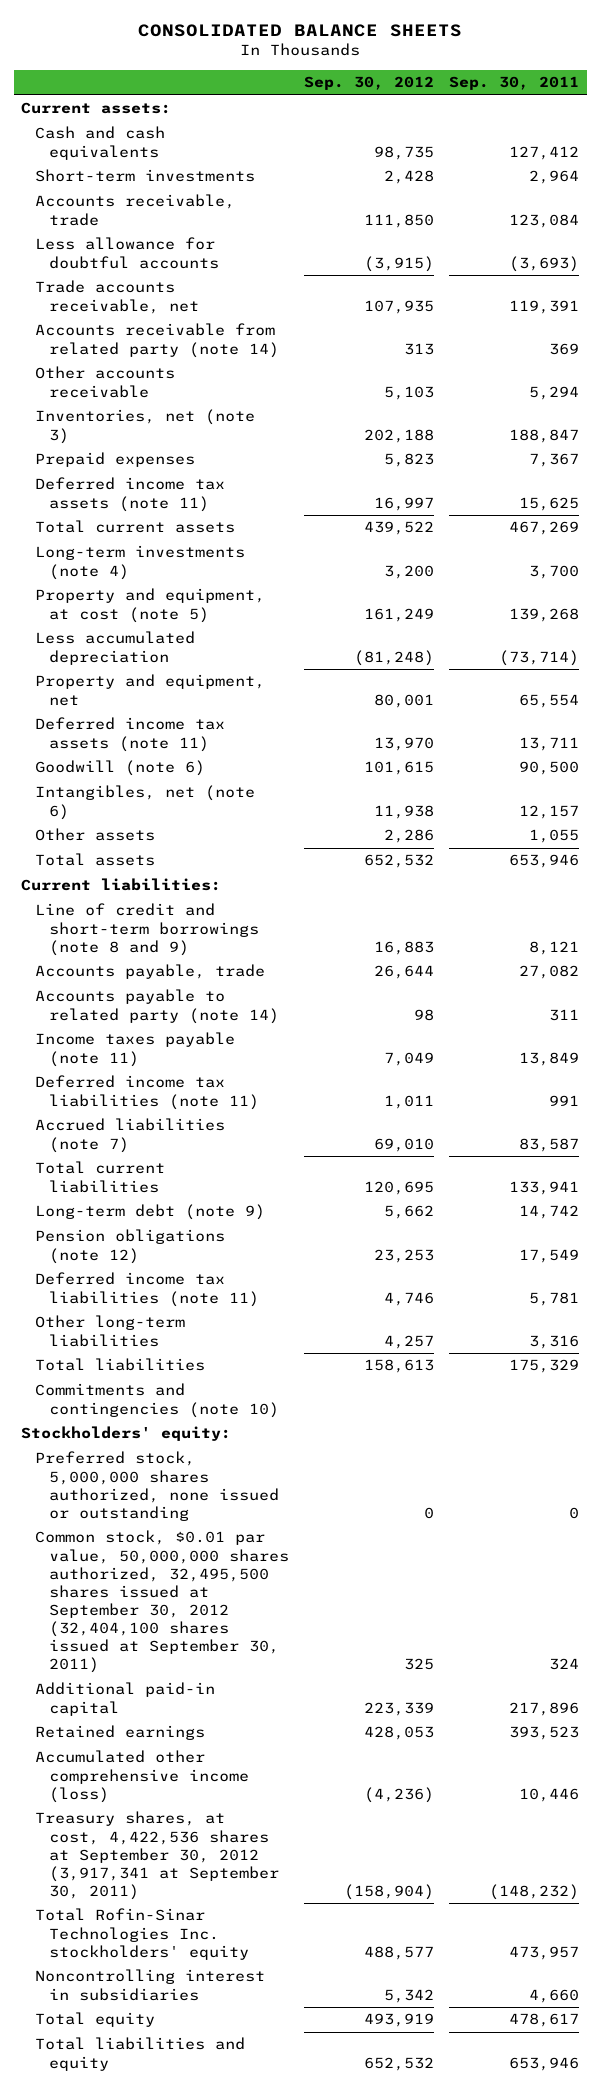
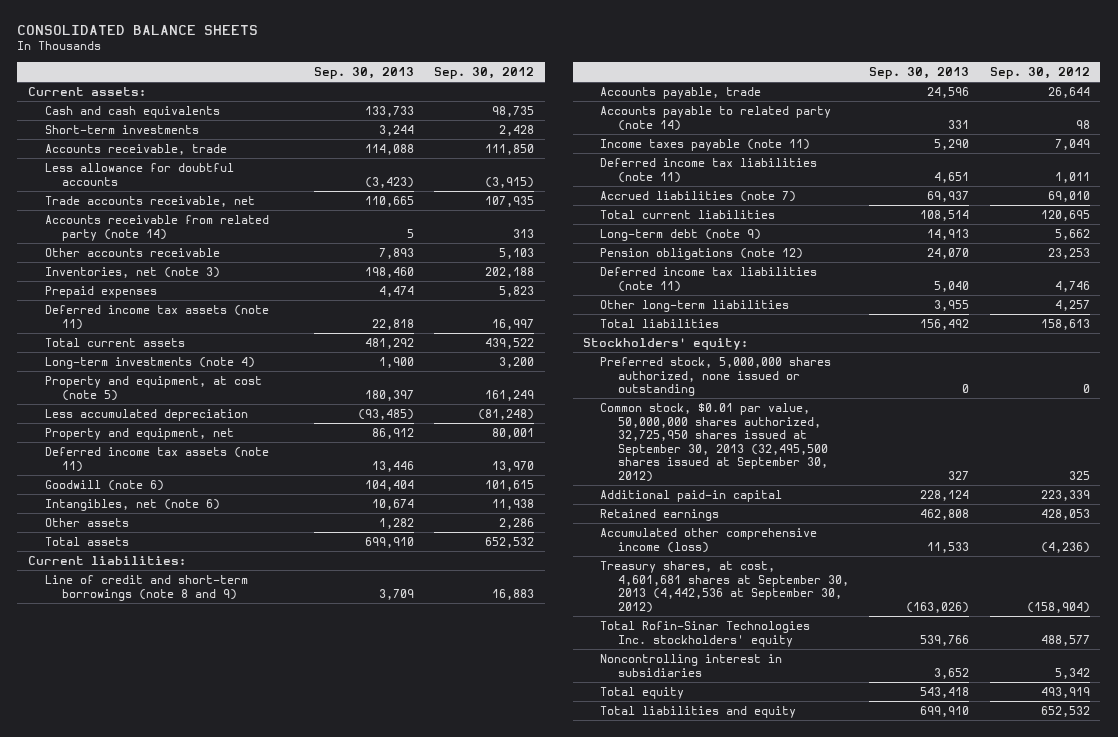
- | Sep. 30, 2012 | Sep. 30, 2011
+ | Sep. 30, 2013 | Sep. 30, 2012
- Commitments and contingencies (note 10)
- Common stock, $0.01 par value, 50,000,000 shares authorized, 32,495,500 shares issued at September 30, 2012 (32,404,100 shares issued at September 30, 2011) | 325 | 324
+ Common stock, $0.01 par value, 50,000,000 shares authorized, 32,725,950 shares issued at September 30, 2013 (32,495,500 shares issued at September 30, 2012) | 327 | 325
- Treasury shares, at cost, 4,422,536 shares at September 30, 2012 (3,917,341 at September 30, 2011) | (158,904) | (148,232)
+ Treasury shares, at cost, 4,601,681 shares at September 30, 2013 (4,442,536 at September 30, 2012) | (163,026) | (158,904)

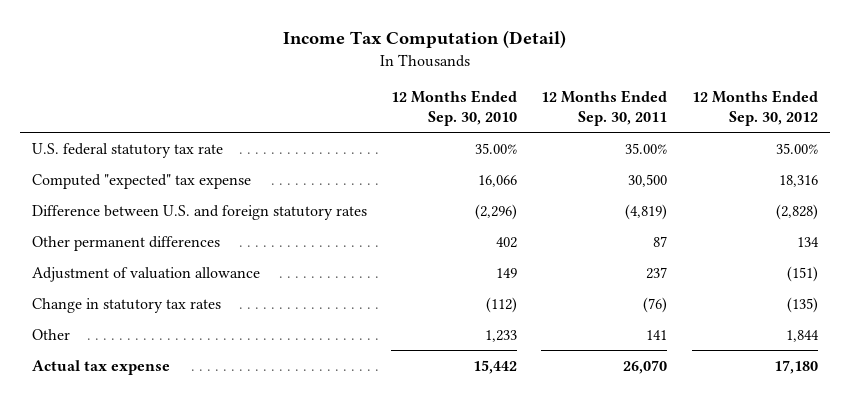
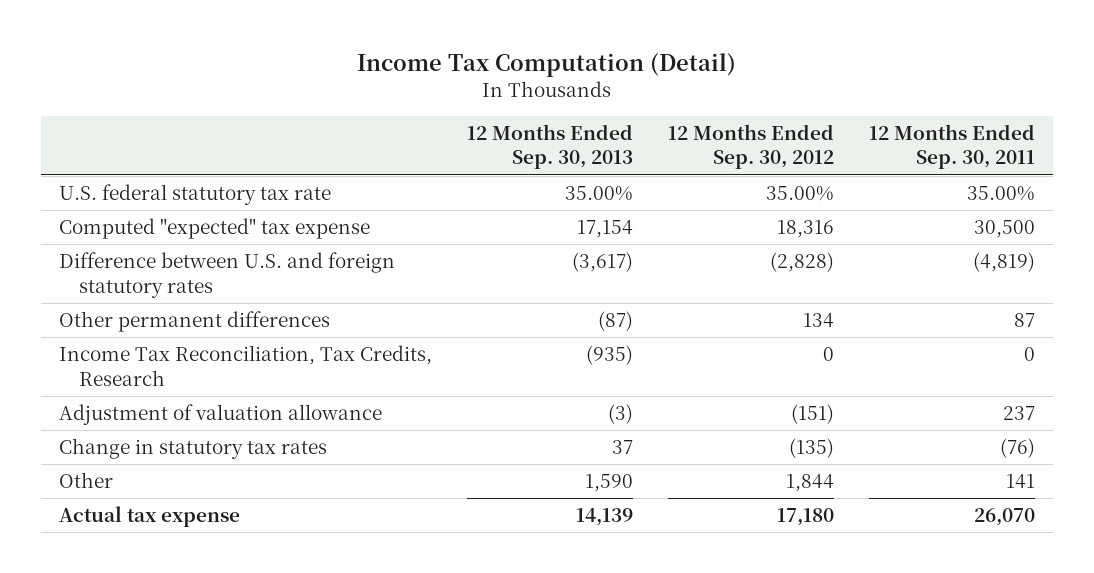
- | 12 Months Ended Sep. 30, 2010 | 12 Months Ended Sep. 30, 2011 | 12 Months Ended Sep. 30, 2012
+ | 12 Months Ended Sep. 30, 2013 | 12 Months Ended Sep. 30, 2012 | 12 Months Ended Sep. 30, 2011
+ Income Tax Reconciliation, Tax Credits, Research | (935) | 0 | 0

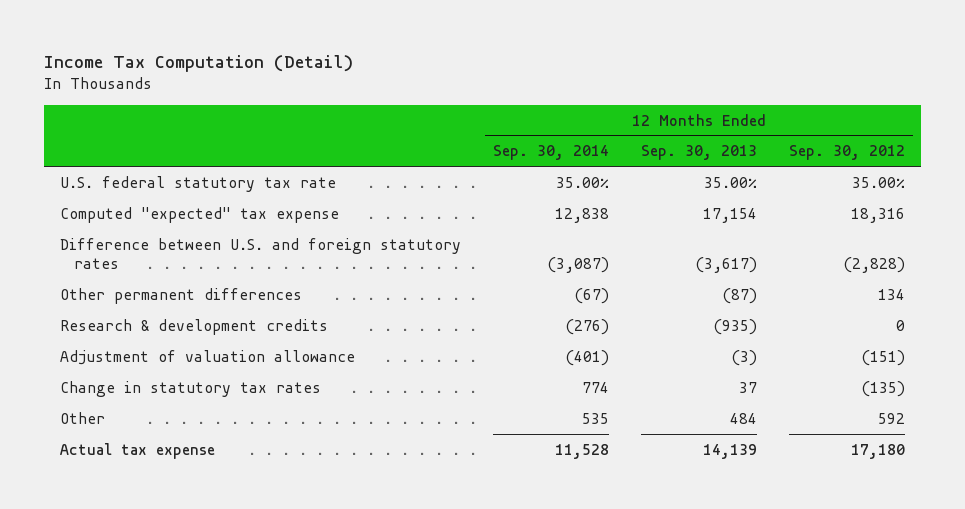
- | 12 Months Ended Sep. 30, 2013 | 12 Months Ended Sep. 30, 2012 | 12 Months Ended Sep. 30, 2011
+ | 12 Months Ended Sep. 30, 2014 | 12 Months Ended Sep. 30, 2013 | 12 Months Ended Sep. 30, 2012
- Income Tax Reconciliation, Tax Credits, Research | (935) | 0 | 0
+ Research & development credits | (276) | (935) | 0
- Other | 1,590 | 1,844 | 141
+ Other | 535 | 484 | 592

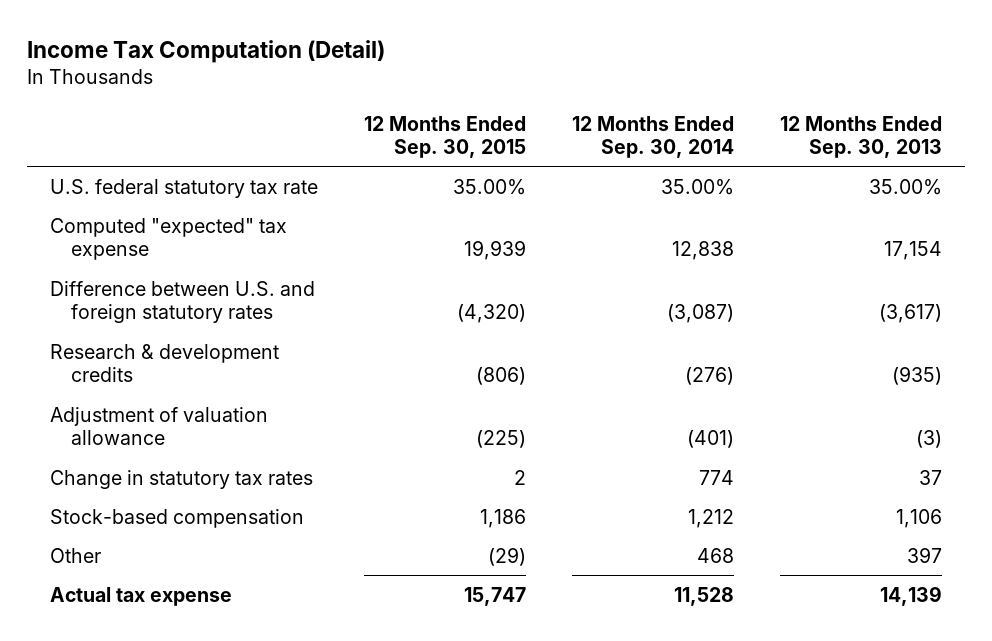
- | 12 Months Ended Sep. 30, 2014 | 12 Months Ended Sep. 30, 2013 | 12 Months Ended Sep. 30, 2012
+ | 12 Months Ended Sep. 30, 2015 | 12 Months Ended Sep. 30, 2014 | 12 Months Ended Sep. 30, 2013
- Other permanent differences | (67) | (87) | 134
- Other | 535 | 484 | 592
+ Stock-based compensation | 1,186 | 1,212 | 1,106
+ Other | (29) | 468 | 397

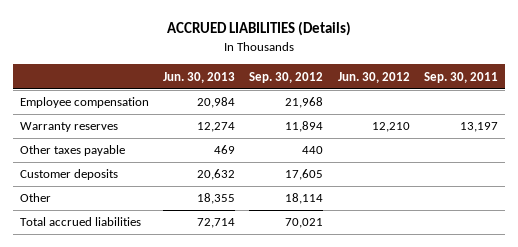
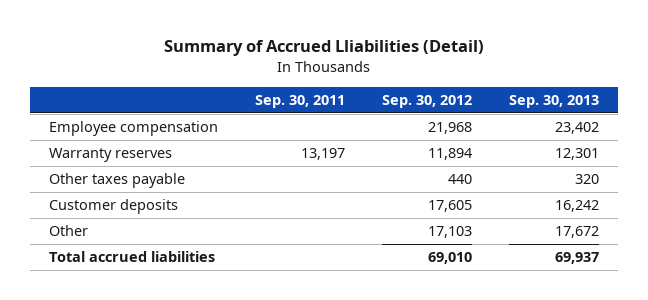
- ACCRUED LIABILITIES (Details)
+ Summary of Accrued Lliabilities (Detail)
- | Jun. 30, 2013 | Sep. 30, 2012 | Jun. 30, 2012 | Sep. 30, 2011
+ | Sep. 30, 2011 | Sep. 30, 2012 | Sep. 30, 2013
- Other | 18,355 | 18,114 | |
- Total accrued liabilities | 72,714 | 70,021 | |
+ Other | | 17,103 | 17,672
+ Total accrued liabilities | | 69,010 | 69,937

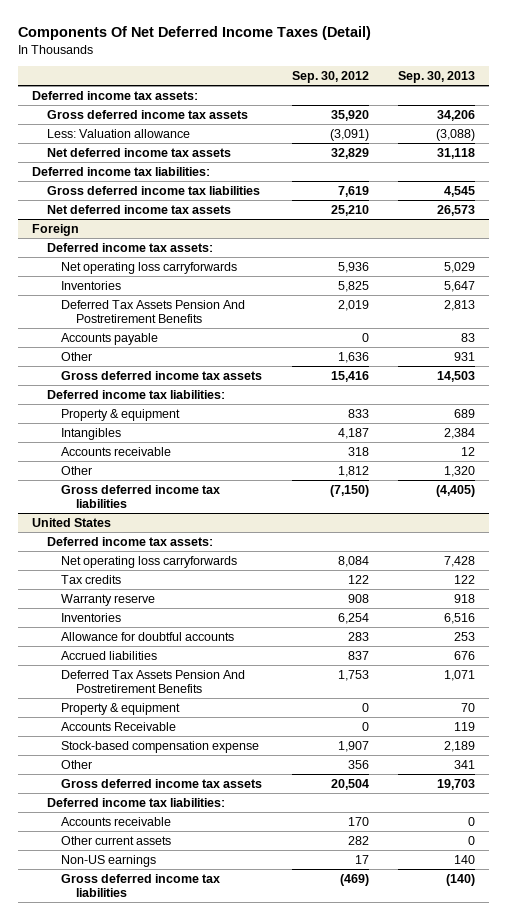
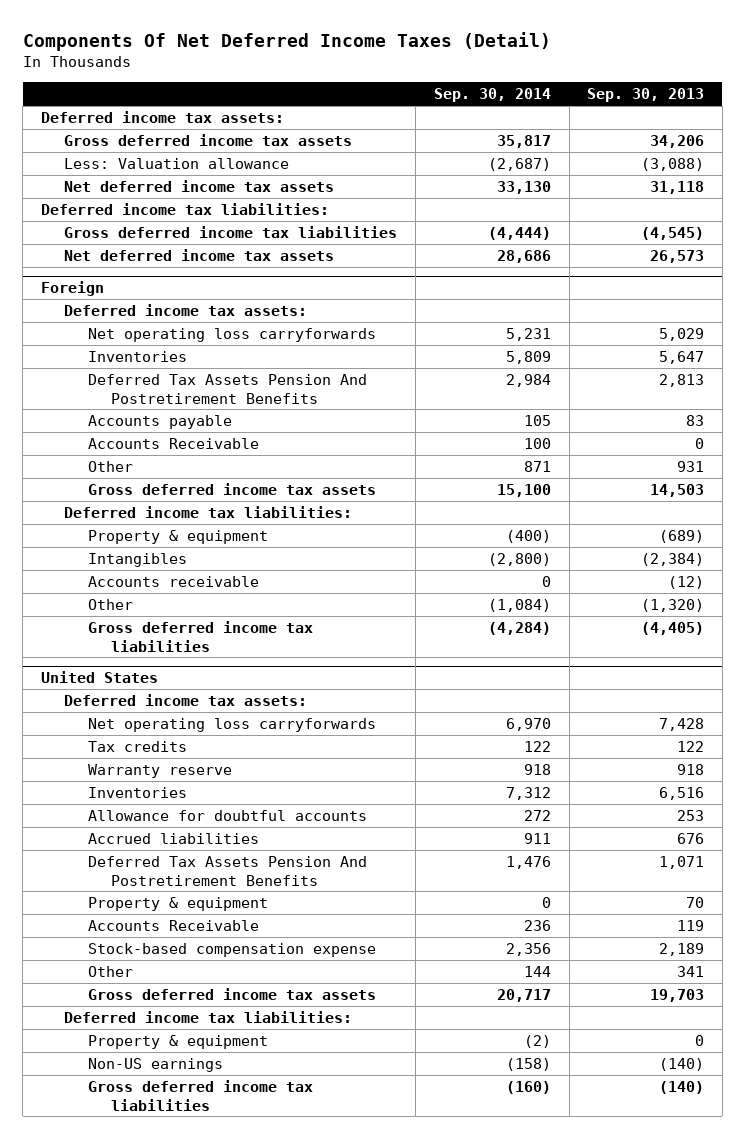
- | Sep. 30, 2012 | Sep. 30, 2013
+ | Sep. 30, 2014 | Sep. 30, 2013
- Gross deferred income tax liabilities | 7,619 | 4,545
+ Gross deferred income tax liabilities | (4,444) | (4,545)
@ Foreign
+ Accounts Receivable | 100 | 0
- Property & equipment | 833 | 689
- Intangibles | 4,187 | 2,384
- Accounts receivable | 318 | 12
- Other | 1,812 | 1,320
+ Property & equipment | (400) | (689)
+ Intangibles | (2,800) | (2,384)
+ Accounts receivable | 0 | (12)
+ Other | (1,084) | (1,320)
@ United States
- Accounts receivable | 170 | 0
- Other current assets | 282 | 0
- Non-US earnings | 17 | 140
+ Property & equipment | (2) | 0
+ Non-US earnings | (158) | (140)

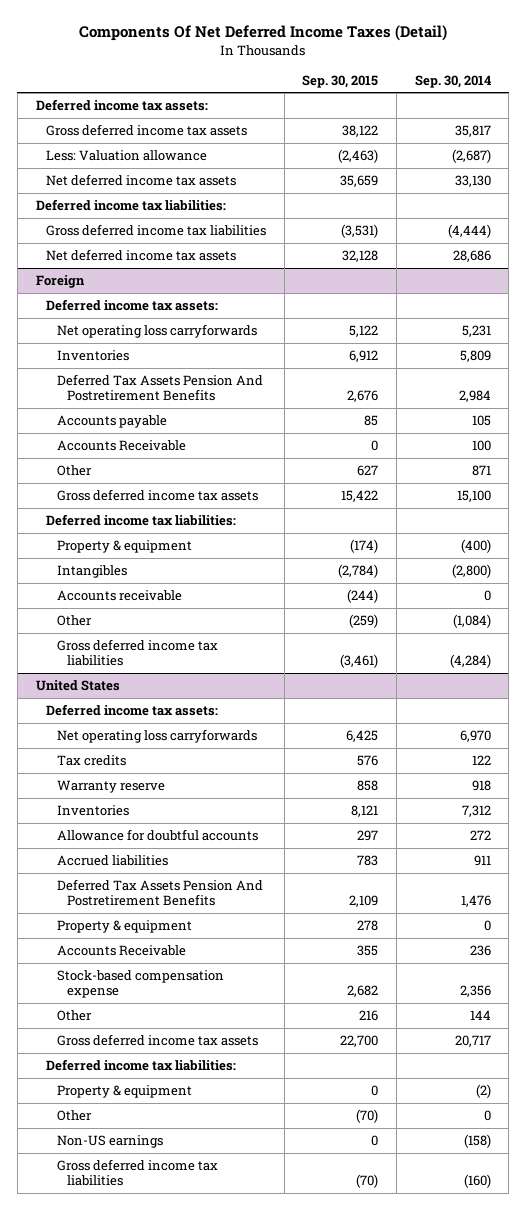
- | Sep. 30, 2014 | Sep. 30, 2013
+ | Sep. 30, 2015 | Sep. 30, 2014
@ United States
+ Other | (70) | 0

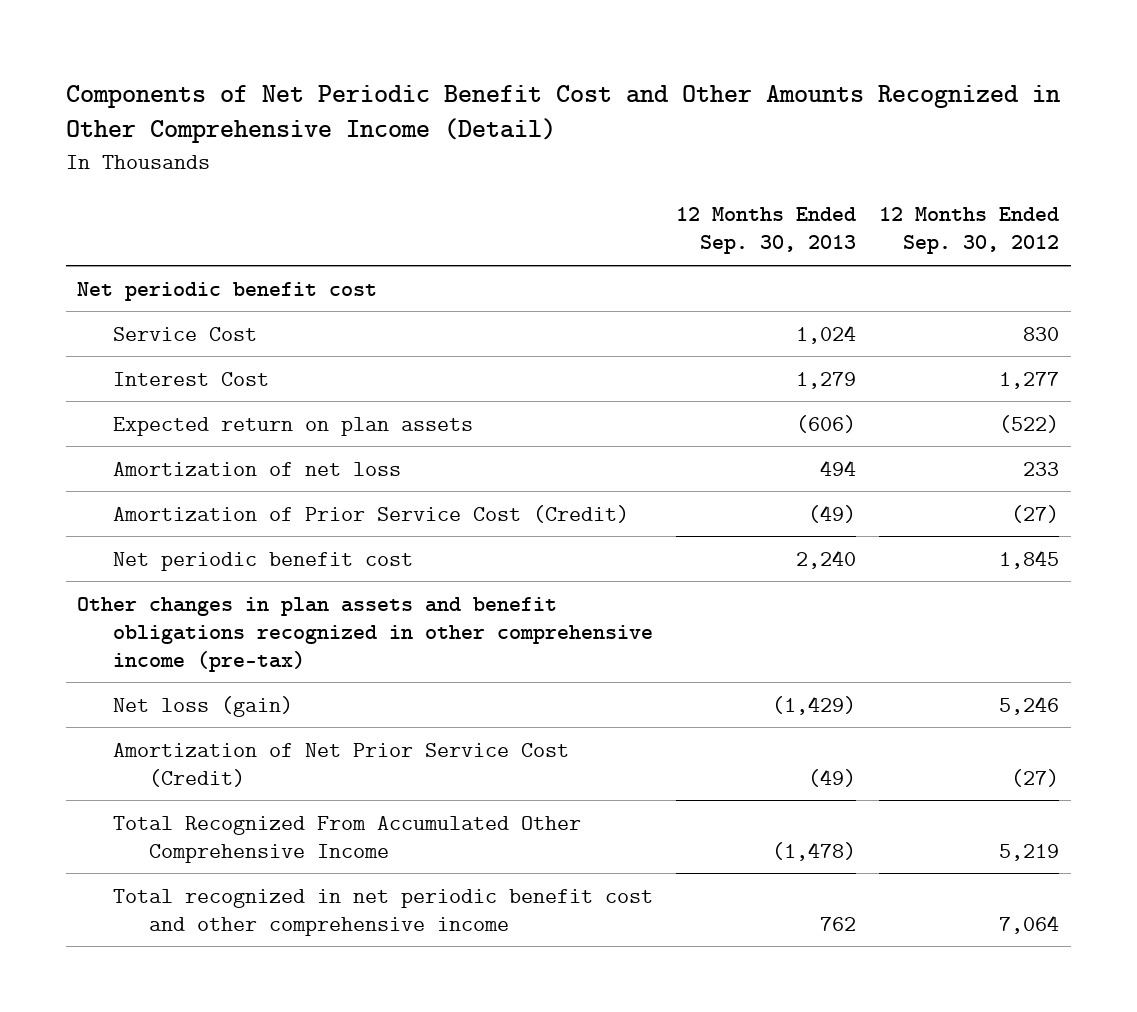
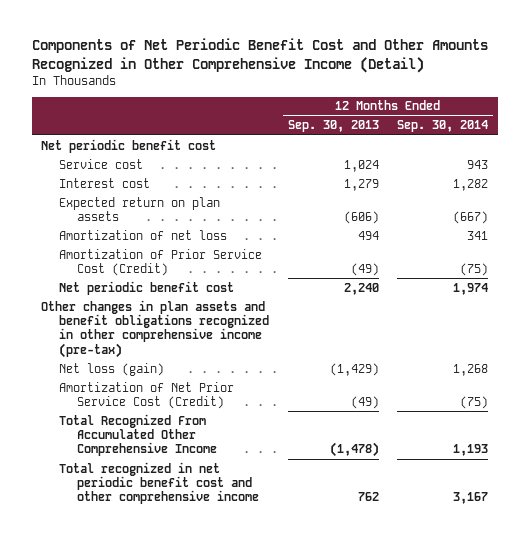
- | 12 Months Ended Sep. 30, 2013 | 12 Months Ended Sep. 30, 2012
+ | 12 Months Ended Sep. 30, 2013 | 12 Months Ended Sep. 30, 2014
- Service Cost | 1,024 | 830
- Interest Cost | 1,279 | 1,277
+ Service cost | 1,024 | 943
+ Interest cost | 1,279 | 1,282

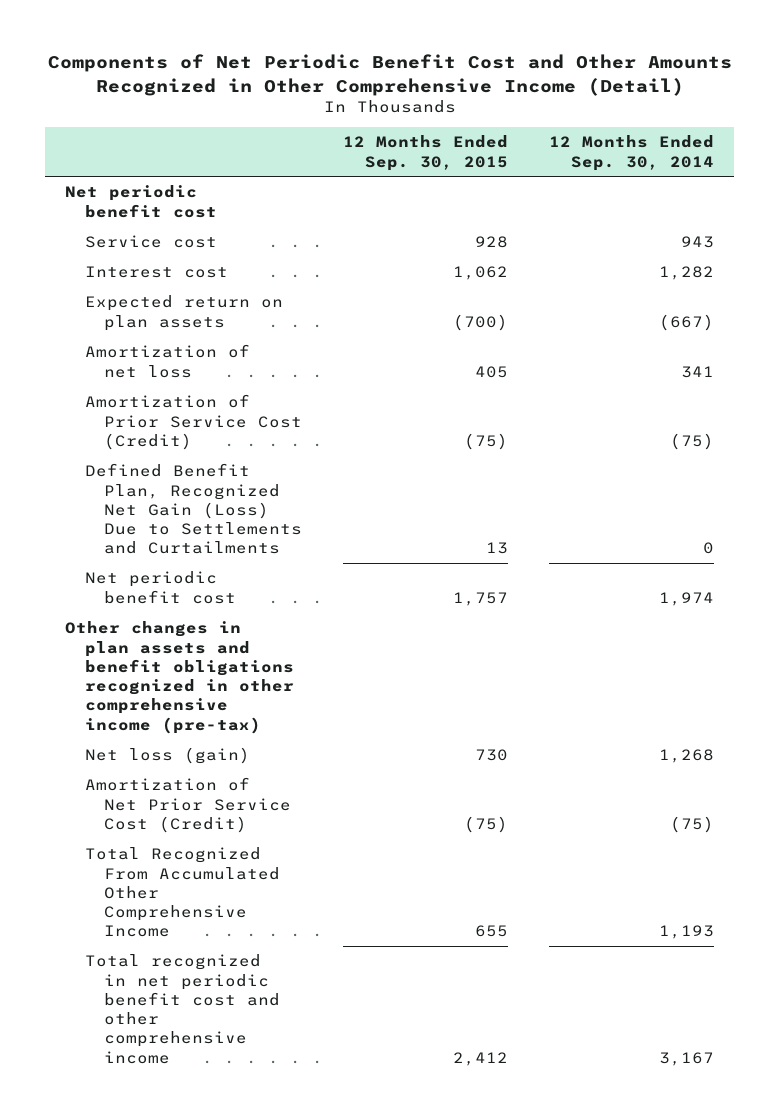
- | 12 Months Ended Sep. 30, 2013 | 12 Months Ended Sep. 30, 2014
+ | 12 Months Ended Sep. 30, 2015 | 12 Months Ended Sep. 30, 2014
+ Defined Benefit Plan, Recognized Net Gain (Loss) Due to Settlements and Curtailments | 13 | 0

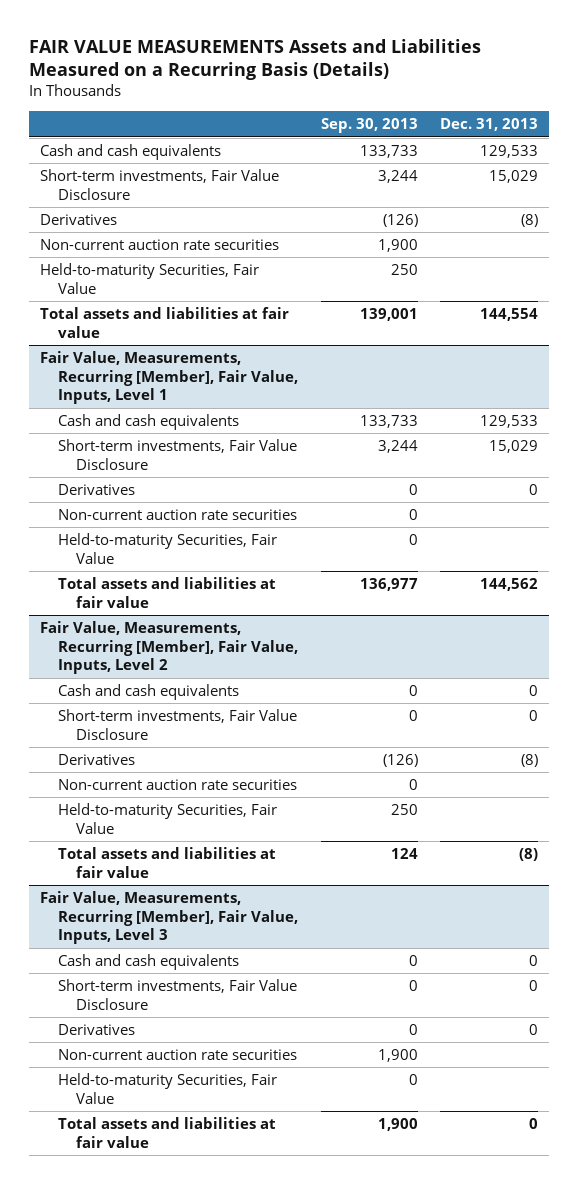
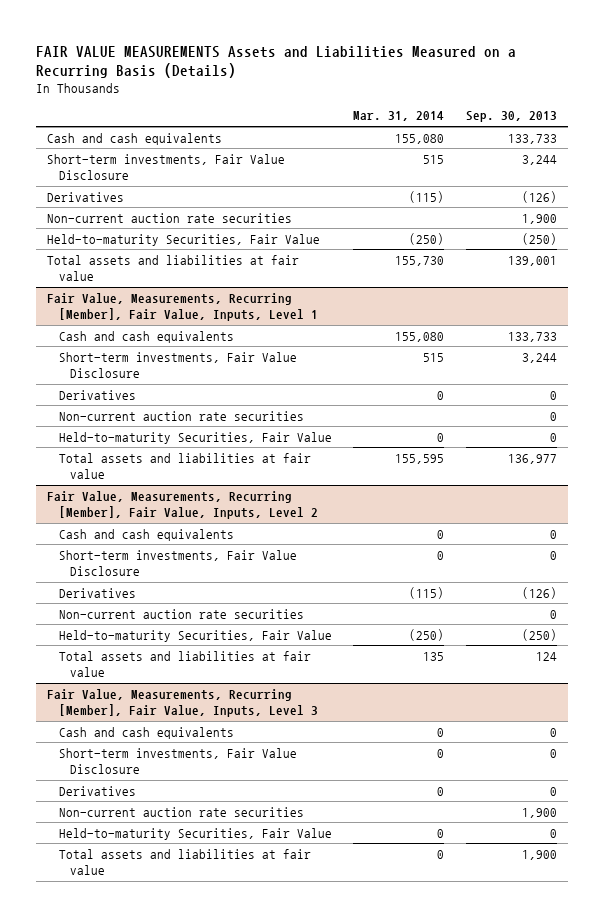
- | Sep. 30, 2013 | Dec. 31, 2013
+ | Mar. 31, 2014 | Sep. 30, 2013
- Held-to-maturity Securities, Fair Value | 250 |
+ Held-to-maturity Securities, Fair Value | (250) | (250)
@ Fair Value, Measurements, Recurring [Member], Fair Value, Inputs, Level 2
- Held-to-maturity Securities, Fair Value | 250 |
+ Held-to-maturity Securities, Fair Value | (250) | (250)

